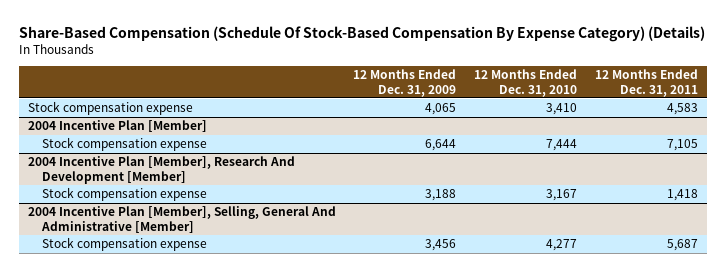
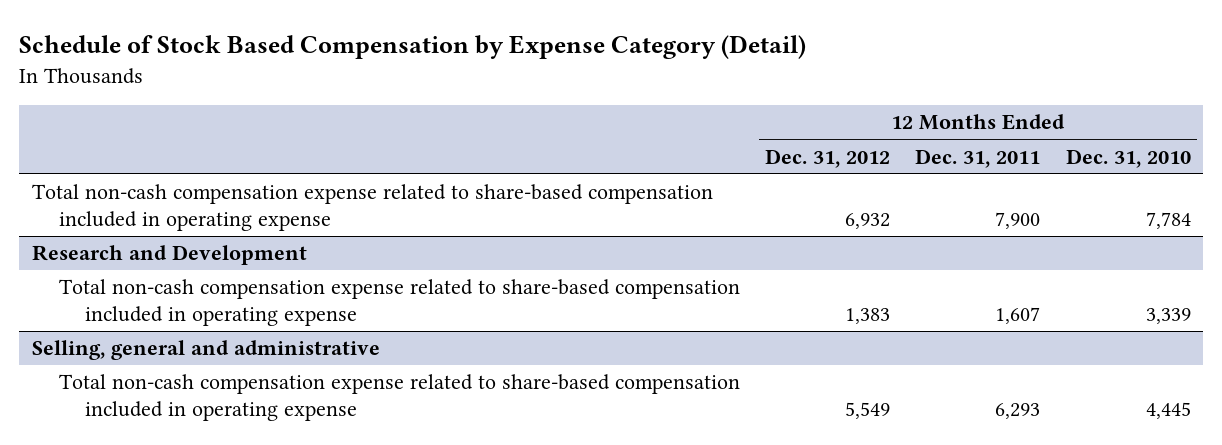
- Share-Based Compensation (Schedule Of Stock-Based Compensation By Expense Category) (Details)
+ Schedule of Stock Based Compensation by Expense Category (Detail)
- | 12 Months Ended Dec. 31, 2009 | 12 Months Ended Dec. 31, 2010 | 12 Months Ended Dec. 31, 2011
+ | 12 Months Ended Dec. 31, 2012 | 12 Months Ended Dec. 31, 2011 | 12 Months Ended Dec. 31, 2010
- Stock compensation expense | 4,065 | 3,410 | 4,583
- 2004 Incentive Plan [Member]
- Stock compensation expense | 6,644 | 7,444 | 7,105
- 2004 Incentive Plan [Member], Research And Development [Member]
- Stock compensation expense | 3,188 | 3,167 | 1,418
- 2004 Incentive Plan [Member], Selling, General And Administrative [Member]
- Stock compensation expense | 3,456 | 4,277 | 5,687
+ Total non-cash compensation expense related to share-based compensation included in operating expense | 6,932 | 7,900 | 7,784
+ Research and Development
+ Total non-cash compensation expense related to share-based compensation included in operating expense | 1,383 | 1,607 | 3,339
+ Selling, general and administrative
+ Total non-cash compensation expense related to share-based compensation included in operating expense | 5,549 | 6,293 | 4,445

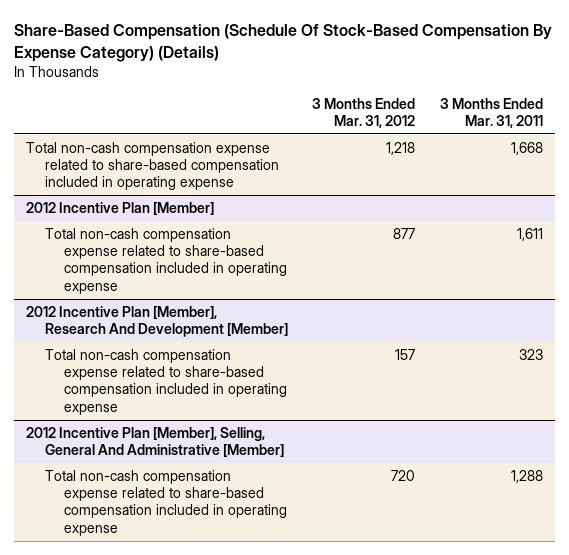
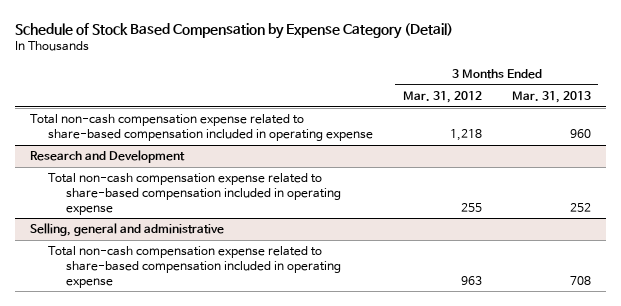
- Share-Based Compensation (Schedule Of Stock-Based Compensation By Expense Category) (Details)
+ Schedule of Stock Based Compensation by Expense Category (Detail)
- | 3 Months Ended Mar. 31, 2012 | 3 Months Ended Mar. 31, 2011
+ | 3 Months Ended Mar. 31, 2012 | 3 Months Ended Mar. 31, 2013
- 2012 Incentive Plan [Member]
- Total non-cash compensation expense related to share-based compensation included in operating expense | 877 | 1,611
- 2012 Incentive Plan [Member], Research And Development [Member]
- Total non-cash compensation expense related to share-based compensation included in operating expense | 157 | 323
- 2012 Incentive Plan [Member], Selling, General And Administrative [Member]
- Total non-cash compensation expense related to share-based compensation included in operating expense | 720 | 1,288
+ Research and Development
+ Total non-cash compensation expense related to share-based compensation included in operating expense | 255 | 252
+ Selling, general and administrative
+ Total non-cash compensation expense related to share-based compensation included in operating expense | 963 | 708

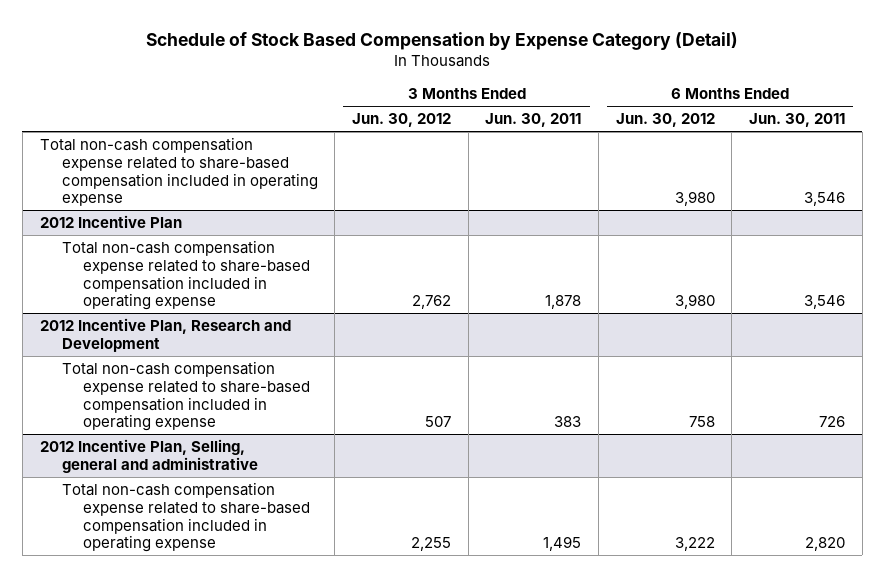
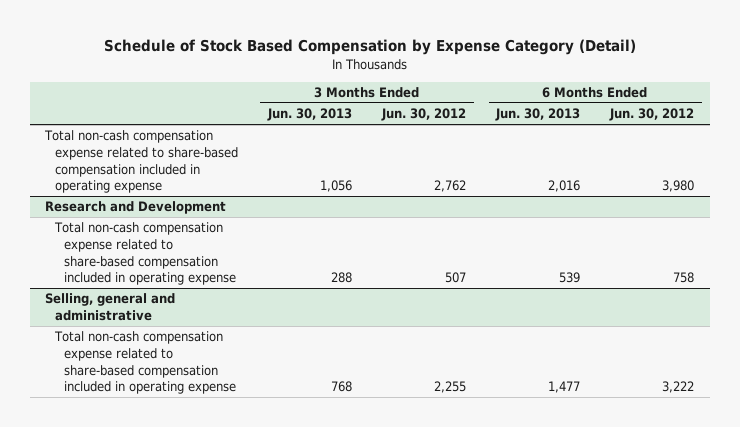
- | 3 Months Ended Jun. 30, 2012 | 3 Months Ended Jun. 30, 2011 | 6 Months Ended Jun. 30, 2012 | 6 Months Ended Jun. 30, 2011
+ | 3 Months Ended Jun. 30, 2013 | 3 Months Ended Jun. 30, 2012 | 6 Months Ended Jun. 30, 2013 | 6 Months Ended Jun. 30, 2012
- Total non-cash compensation expense related to share-based compensation included in operating expense | | | 3,980 | 3,546
- 2012 Incentive Plan
- 2012 Incentive Plan, Research and Development
+ Research and Development
- 2012 Incentive Plan, Selling, general and administrative
+ Selling, general and administrative

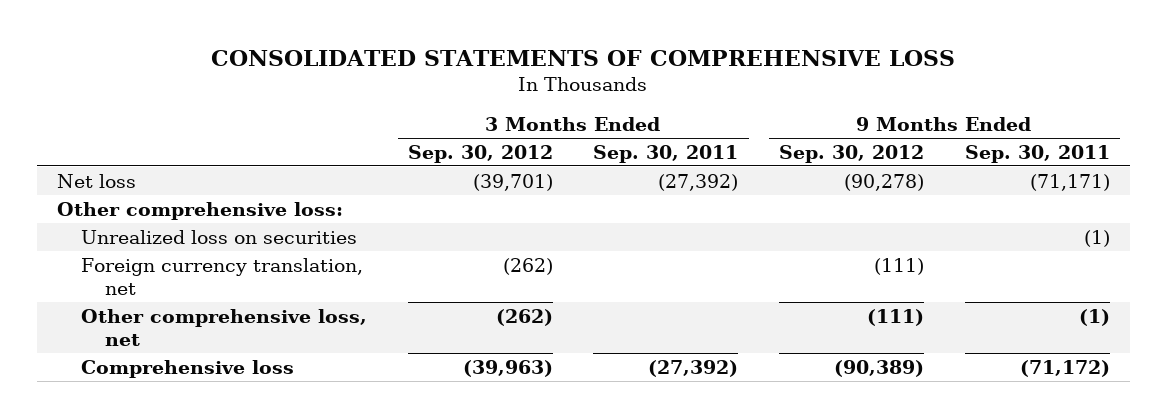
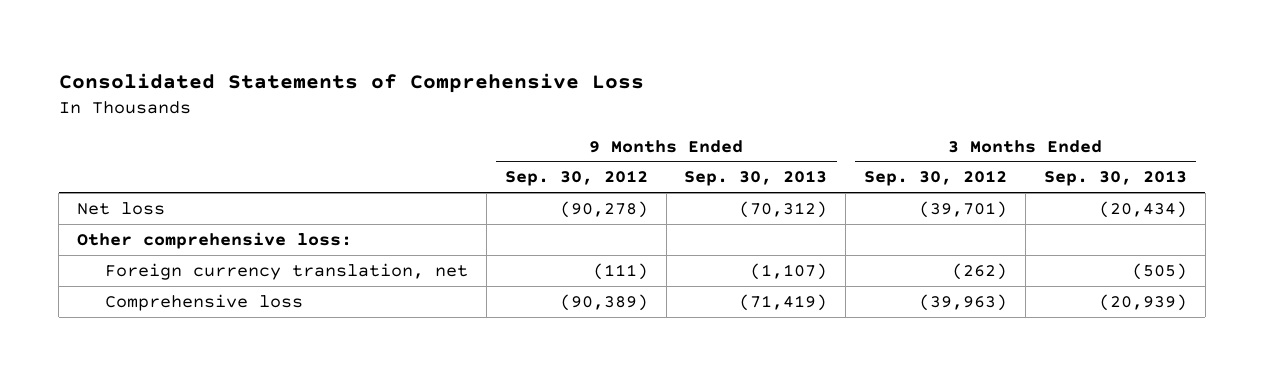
- CONSOLIDATED STATEMENTS OF COMPREHENSIVE LOSS
+ Consolidated Statements of Comprehensive Loss
- | 3 Months Ended Sep. 30, 2012 | 3 Months Ended Sep. 30, 2011 | 9 Months Ended Sep. 30, 2012 | 9 Months Ended Sep. 30, 2011
+ | 9 Months Ended Sep. 30, 2012 | 9 Months Ended Sep. 30, 2013 | 3 Months Ended Sep. 30, 2012 | 3 Months Ended Sep. 30, 2013
- Unrealized loss on securities | | | | (1)
- Other comprehensive loss, net | (262) | | (111) | (1)

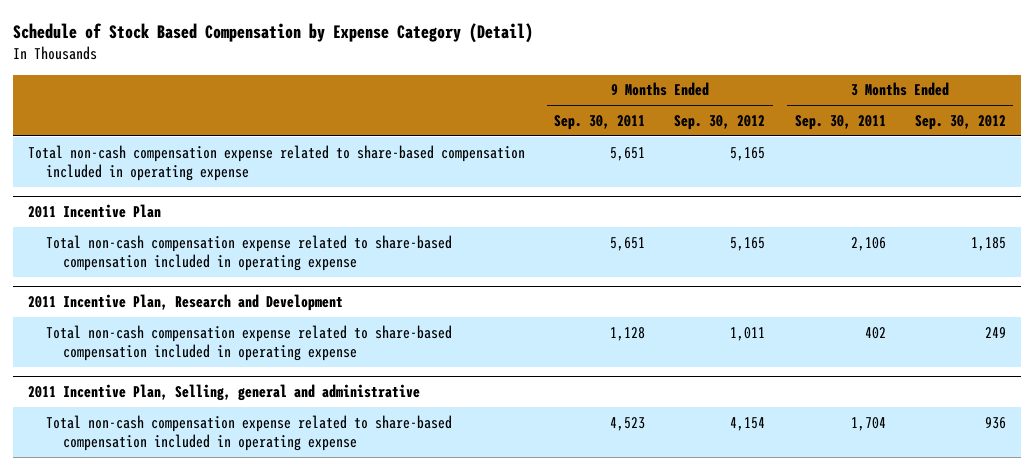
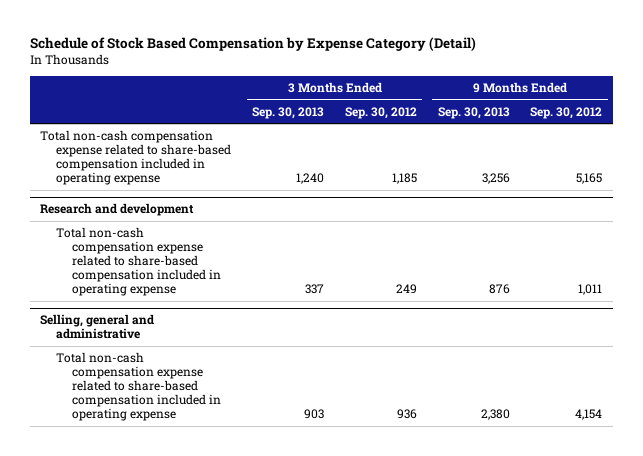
- | 9 Months Ended Sep. 30, 2011 | 9 Months Ended Sep. 30, 2012 | 3 Months Ended Sep. 30, 2011 | 3 Months Ended Sep. 30, 2012
+ | 3 Months Ended Sep. 30, 2013 | 3 Months Ended Sep. 30, 2012 | 9 Months Ended Sep. 30, 2013 | 9 Months Ended Sep. 30, 2012
- Total non-cash compensation expense related to share-based compensation included in operating expense | 5,651 | 5,165 | |
- 2011 Incentive Plan
- 2011 Incentive Plan, Research and Development
+ Research and development
- 2011 Incentive Plan, Selling, general and administrative
+ Selling, general and administrative

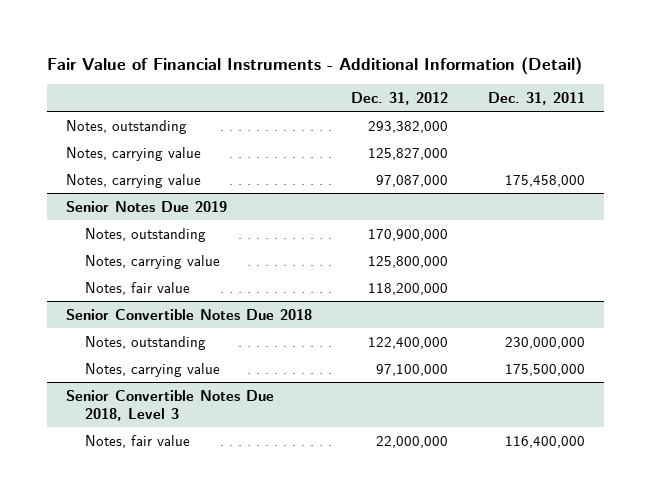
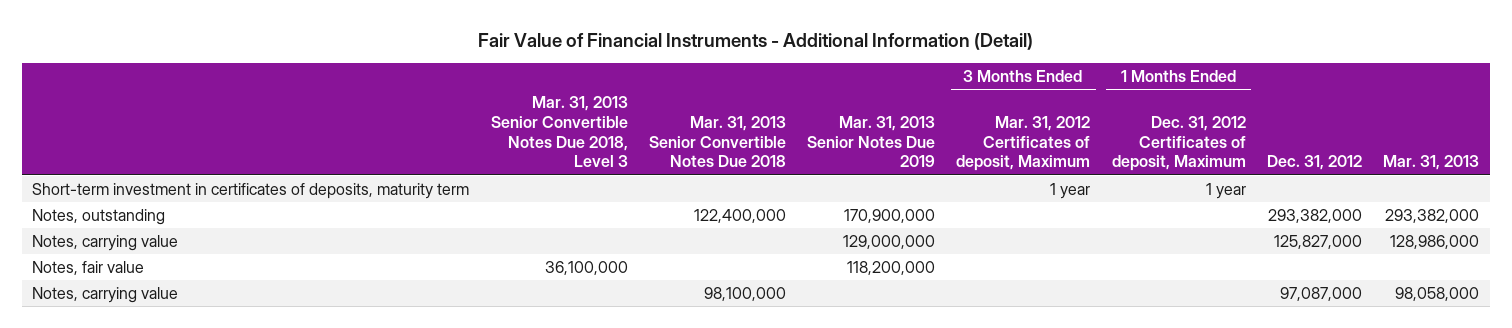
- | Dec. 31, 2012 | Dec. 31, 2011
+ | Mar. 31, 2013 Senior Convertible Notes Due 2018, Level 3 | Mar. 31, 2013 Senior Convertible Notes Due 2018 | Mar. 31, 2013 Senior Notes Due 2019 | 3 Months Ended Mar. 31, 2012 Certificates of deposit, Maximum | 1 Months Ended Dec. 31, 2012 Certificates of deposit, Maximum | Dec. 31, 2012 | Mar. 31, 2013
+ Short-term investment in certificates of deposits, maturity term | | | | 1 year | 1 year | |
+ Notes, fair value | 36,100,000 | | 118,200,000 | | | |
- Senior Notes Due 2019
- Notes, outstanding | 170,900,000 |
- Notes, carrying value | 125,800,000 |
- Notes, fair value | 118,200,000 |
- Senior Convertible Notes Due 2018
- Notes, outstanding | 122,400,000 | 230,000,000
- Notes, carrying value | 97,100,000 | 175,500,000
- Senior Convertible Notes Due 2018, Level 3
- Notes, fair value | 22,000,000 | 116,400,000

